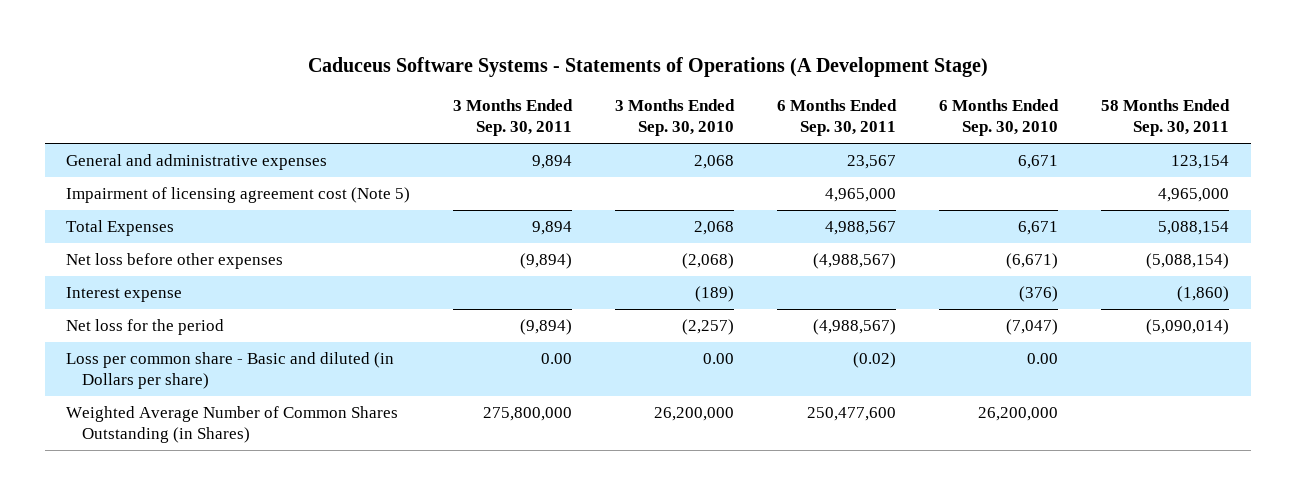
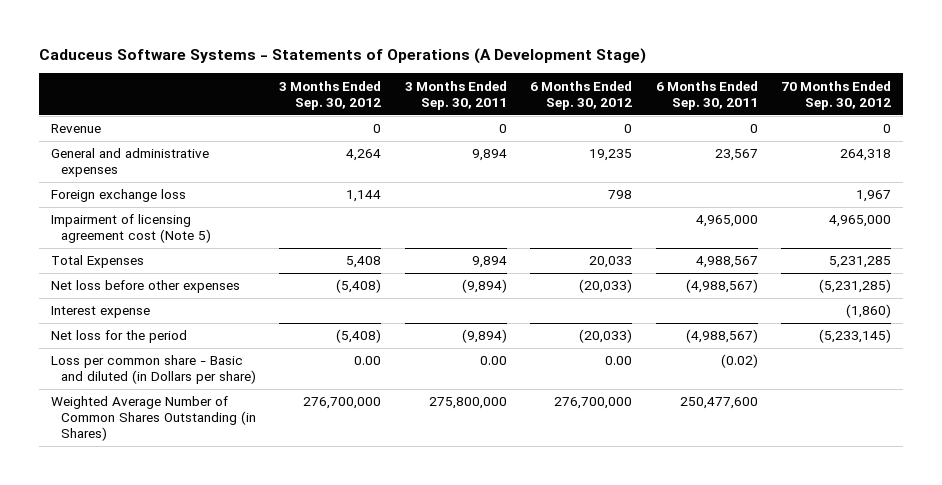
- | 3 Months Ended Sep. 30, 2011 | 3 Months Ended Sep. 30, 2010 | 6 Months Ended Sep. 30, 2011 | 6 Months Ended Sep. 30, 2010 | 58 Months Ended Sep. 30, 2011
+ | 3 Months Ended Sep. 30, 2012 | 3 Months Ended Sep. 30, 2011 | 6 Months Ended Sep. 30, 2012 | 6 Months Ended Sep. 30, 2011 | 70 Months Ended Sep. 30, 2012
+ Revenue | 0 | 0 | 0 | 0 | 0
+ Foreign exchange loss | 1,144 | | 798 | | 1,967

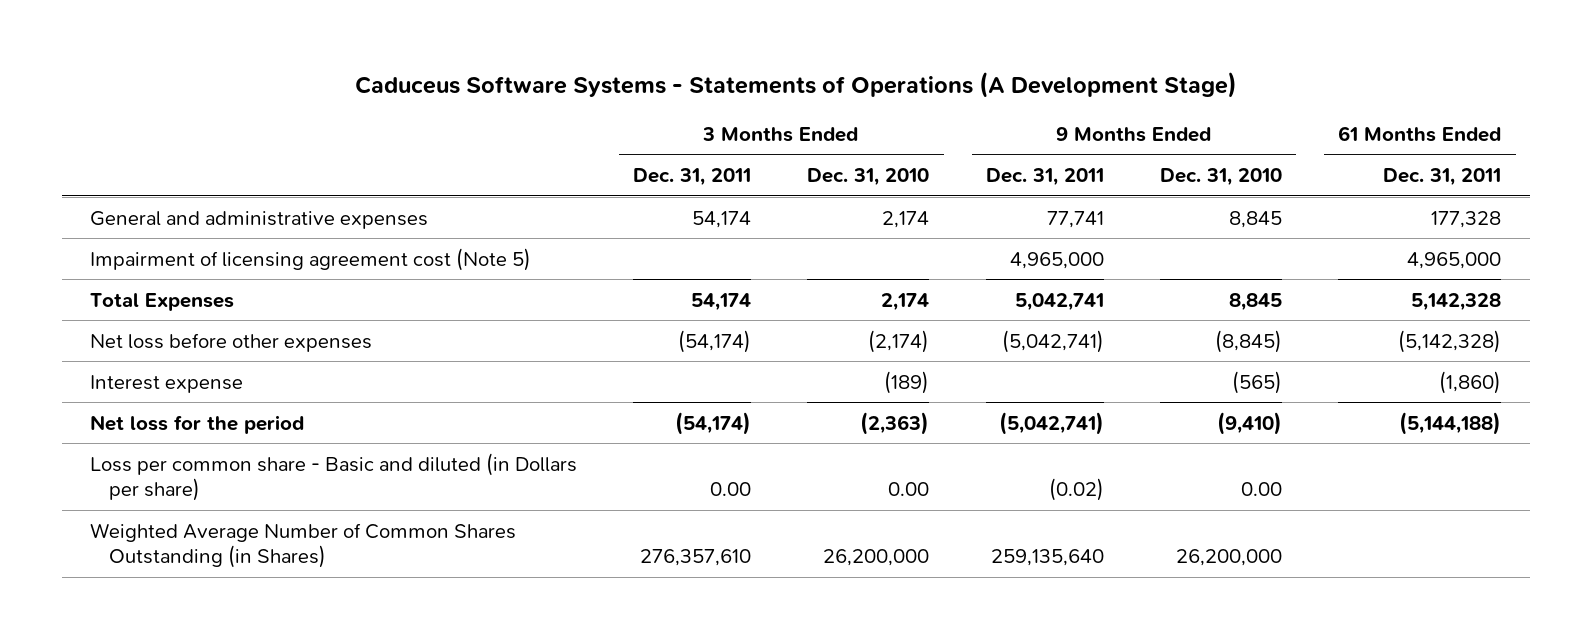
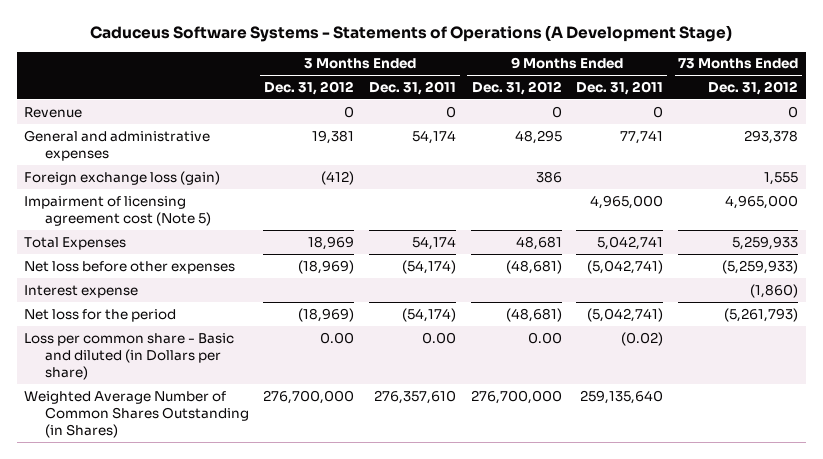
- | 3 Months Ended Dec. 31, 2011 | 3 Months Ended Dec. 31, 2010 | 9 Months Ended Dec. 31, 2011 | 9 Months Ended Dec. 31, 2010 | 61 Months Ended Dec. 31, 2011
+ | 3 Months Ended Dec. 31, 2012 | 3 Months Ended Dec. 31, 2011 | 9 Months Ended Dec. 31, 2012 | 9 Months Ended Dec. 31, 2011 | 73 Months Ended Dec. 31, 2012
+ Revenue | 0 | 0 | 0 | 0 | 0
+ Foreign exchange loss (gain) | (412) | | 386 | | 1,555

